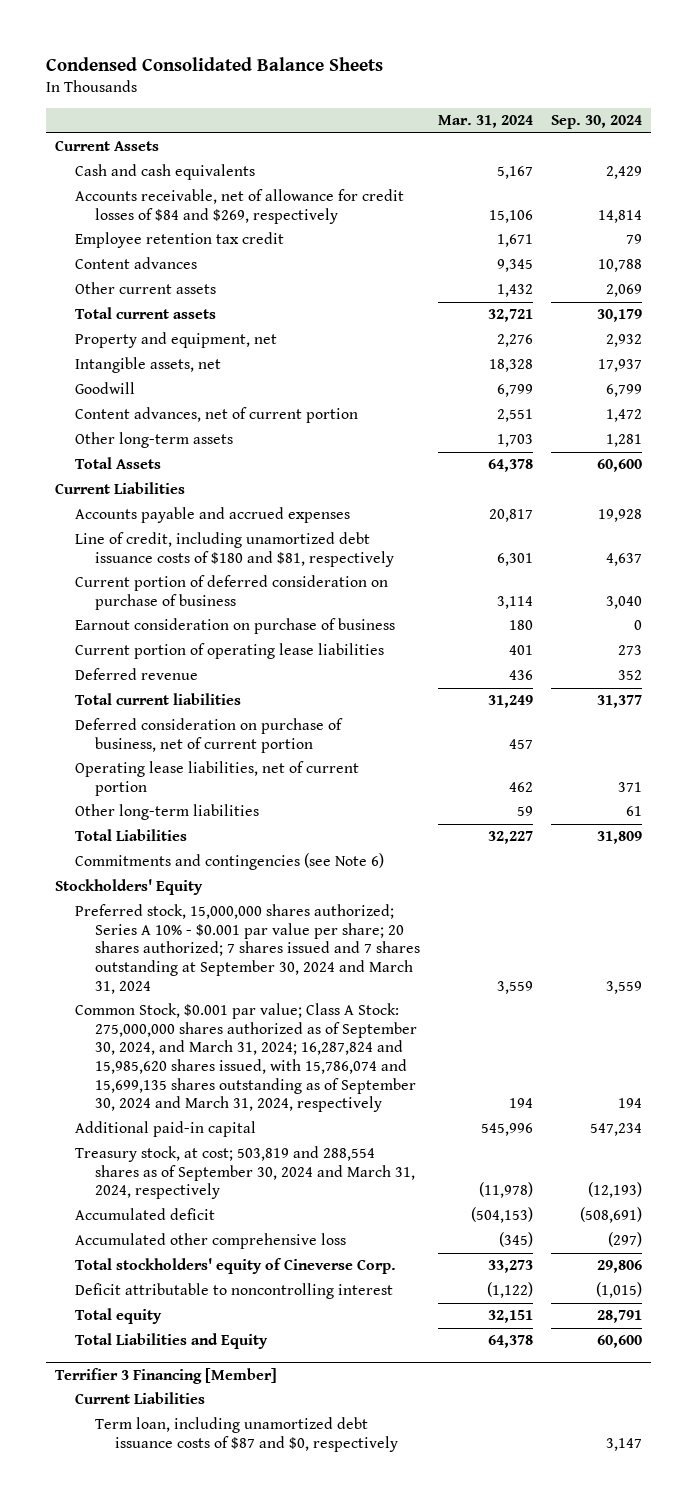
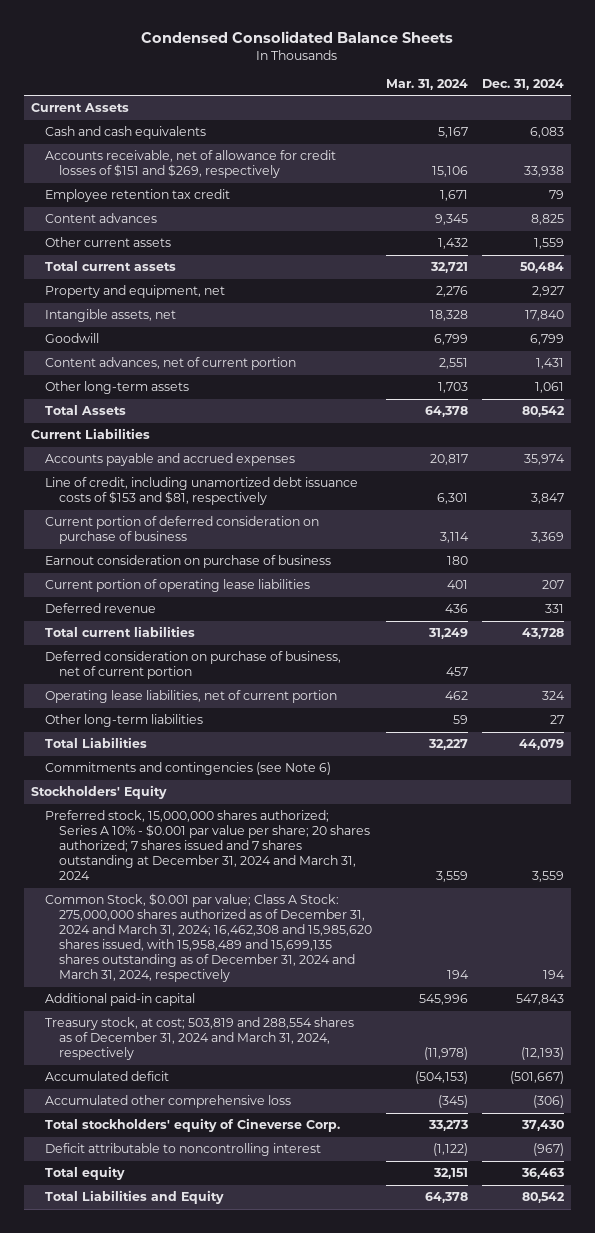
- | Mar. 31, 2024 | Sep. 30, 2024
+ | Mar. 31, 2024 | Dec. 31, 2024
- Accounts receivable, net of allowance for credit losses of $84 and $269, respectively | 15,106 | 14,814
+ Accounts receivable, net of allowance for credit losses of $151 and $269, respectively | 15,106 | 33,938
- Line of credit, including unamortized debt issuance costs of $180 and $81, respectively | 6,301 | 4,637
+ Line of credit, including unamortized debt issuance costs of $153 and $81, respectively | 6,301 | 3,847
- Preferred stock, 15,000,000 shares authorized; Series A 10% - $0.001 par value per share; 20 shares authorized; 7 shares issued and 7 shares outstanding at September 30, 2024 and March 31, 2024 | 3,559 | 3,559
- Common Stock, $0.001 par value; Class A Stock: 275,000,000 shares authorized as of September 30, 2024, and March 31, 2024; 16,287,824 and 15,985,620 shares issued, with 15,786,074 and 15,699,135 shares outstanding as of September 30, 2024 and March 31, 2024, respectively | 194 | 194
+ Preferred stock, 15,000,000 shares authorized; Series A 10% - $0.001 par value per share; 20 shares authorized; 7 shares issued and 7 shares outstanding at December 31, 2024 and March 31, 2024 | 3,559 | 3,559
+ Common Stock, $0.001 par value; Class A Stock: 275,000,000 shares authorized as of December 31, 2024 and March 31, 2024; 16,462,308 and 15,985,620 shares issued, with 15,958,489 and 15,699,135 shares outstanding as of December 31, 2024 and March 31, 2024, respectively | 194 | 194
- Treasury stock, at cost; 503,819 and 288,554 shares as of September 30, 2024 and March 31, 2024, respectively | (11,978) | (12,193)
+ Treasury stock, at cost; 503,819 and 288,554 shares as of December 31, 2024 and March 31, 2024, respectively | (11,978) | (12,193)
- Terrifier 3 Financing [Member]
- Current Liabilities
- Term loan, including unamortized debt issuance costs of $87 and $0, respectively | | 3,147

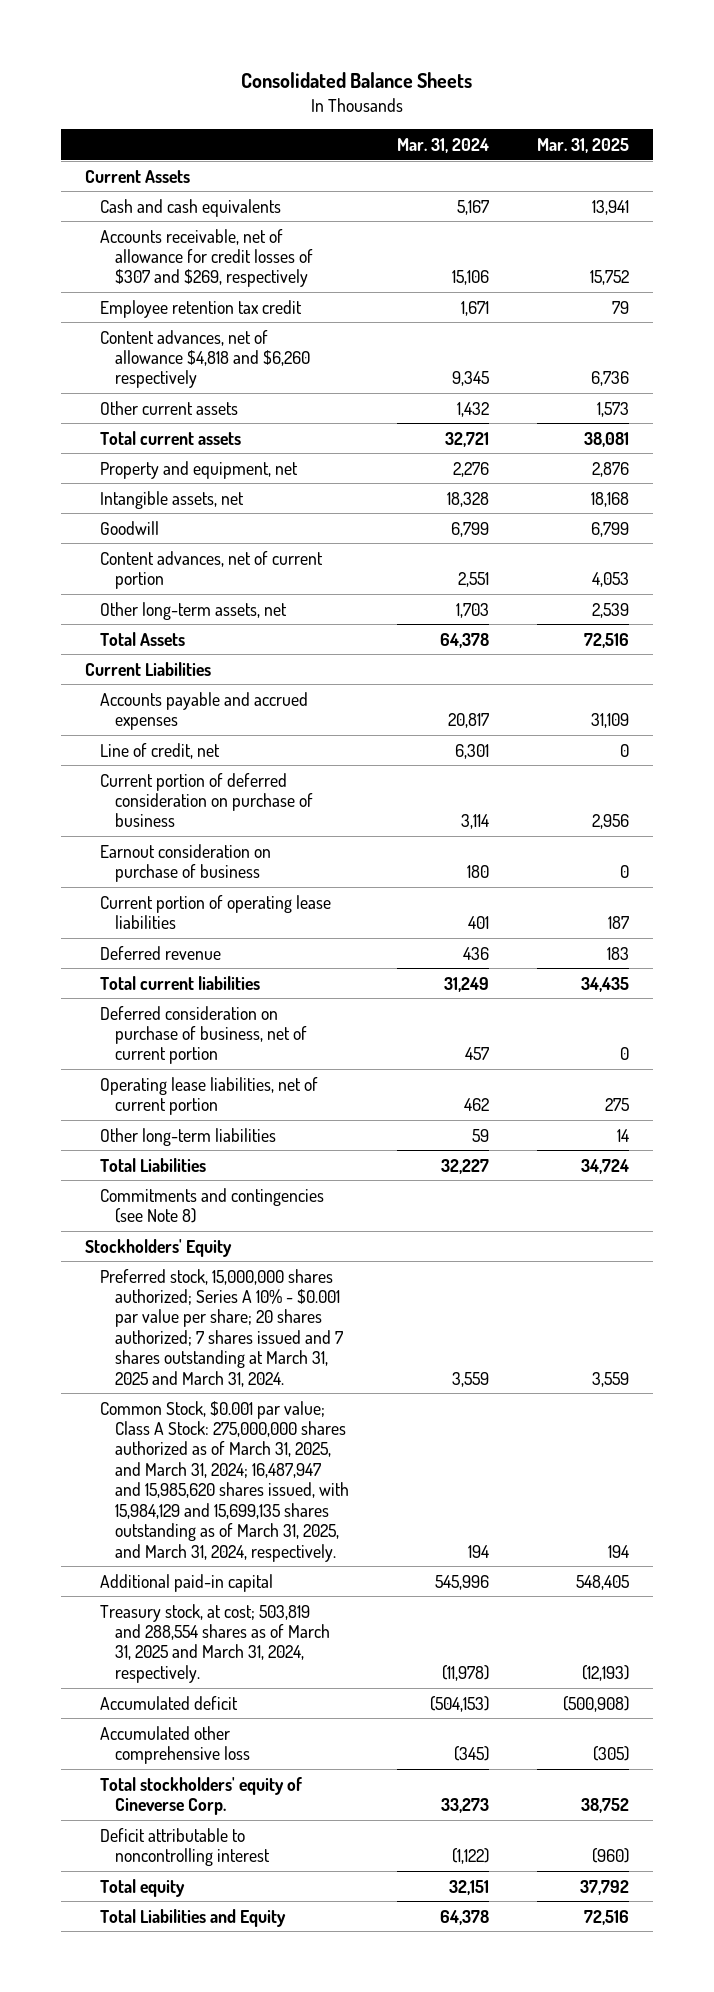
- Condensed Consolidated Balance Sheets
+ Consolidated Balance Sheets
- | Mar. 31, 2024 | Dec. 31, 2024
+ | Mar. 31, 2024 | Mar. 31, 2025
- Accounts receivable, net of allowance for credit losses of $151 and $269, respectively | 15,106 | 33,938
+ Accounts receivable, net of allowance for credit losses of $307 and $269, respectively | 15,106 | 15,752
- Content advances | 9,345 | 8,825
+ Content advances, net of allowance $4,818 and $6,260 respectively | 9,345 | 6,736
- Other long-term assets | 1,703 | 1,061
+ Other long-term assets, net | 1,703 | 2,539
- Line of credit, including unamortized debt issuance costs of $153 and $81, respectively | 6,301 | 3,847
+ Line of credit, net | 6,301 | 0
- Commitments and contingencies (see Note 6)
+ Commitments and contingencies (see Note 8)
- Preferred stock, 15,000,000 shares authorized; Series A 10% - $0.001 par value per share; 20 shares authorized; 7 shares issued and 7 shares outstanding at December 31, 2024 and March 31, 2024 | 3,559 | 3,559
- Common Stock, $0.001 par value; Class A Stock: 275,000,000 shares authorized as of December 31, 2024 and March 31, 2024; 16,462,308 and 15,985,620 shares issued, with 15,958,489 and 15,699,135 shares outstanding as of December 31, 2024 and March 31, 2024, respectively | 194 | 194
+ Preferred stock, 15,000,000 shares authorized; Series A 10% - $0.001 par value per share; 20 shares authorized; 7 shares issued and 7 shares outstanding at March 31, 2025 and March 31, 2024. | 3,559 | 3,559
+ Common Stock, $0.001 par value; Class A Stock: 275,000,000 shares authorized as of March 31, 2025, and March 31, 2024; 16,487,947 and 15,985,620 shares issued, with 15,984,129 and 15,699,135 shares outstanding as of March 31, 2025, and March 31, 2024, respectively. | 194 | 194
- Treasury stock, at cost; 503,819 and 288,554 shares as of December 31, 2024 and March 31, 2024, respectively | (11,978) | (12,193)
+ Treasury stock, at cost; 503,819 and 288,554 shares as of March 31, 2025 and March 31, 2024, respectively. | (11,978) | (12,193)

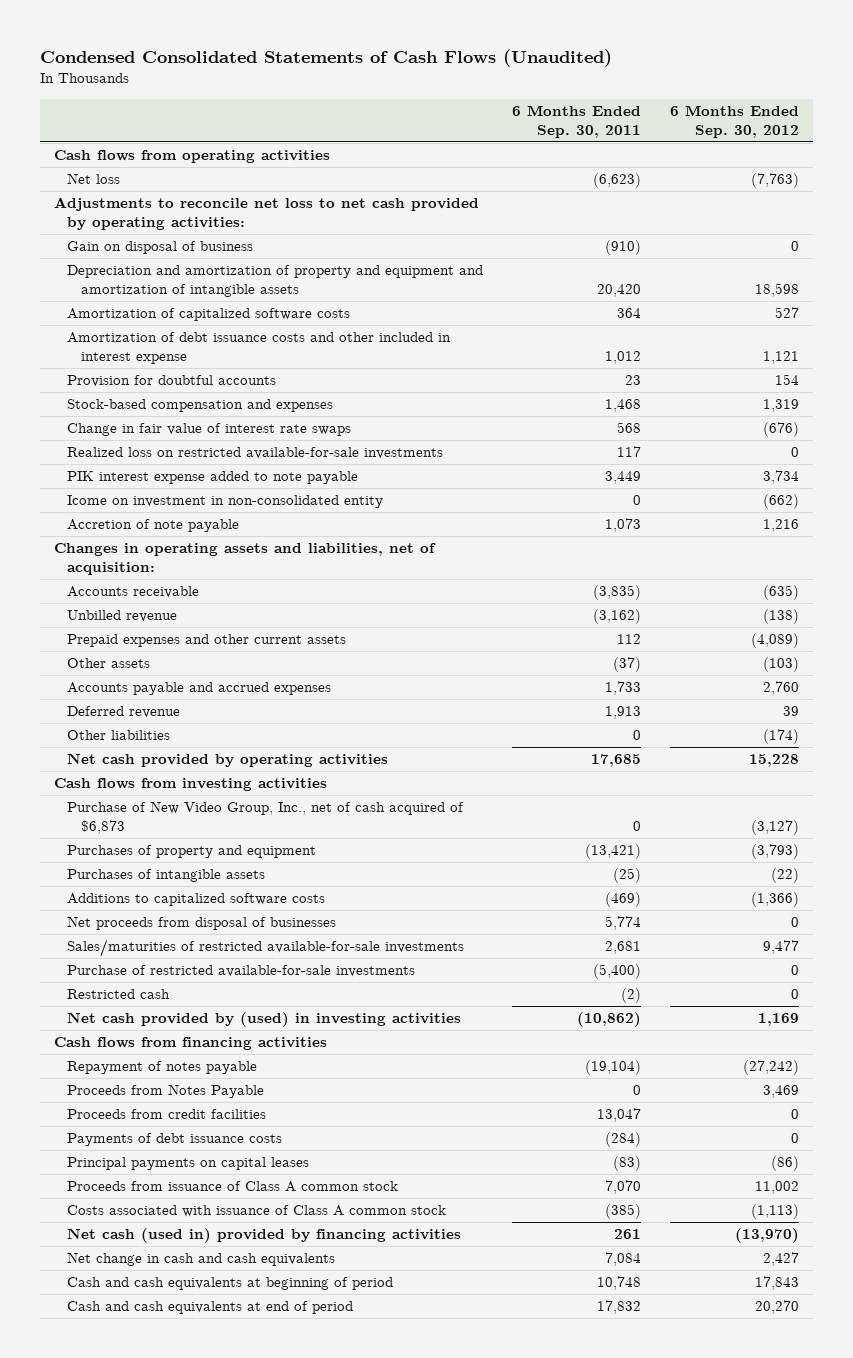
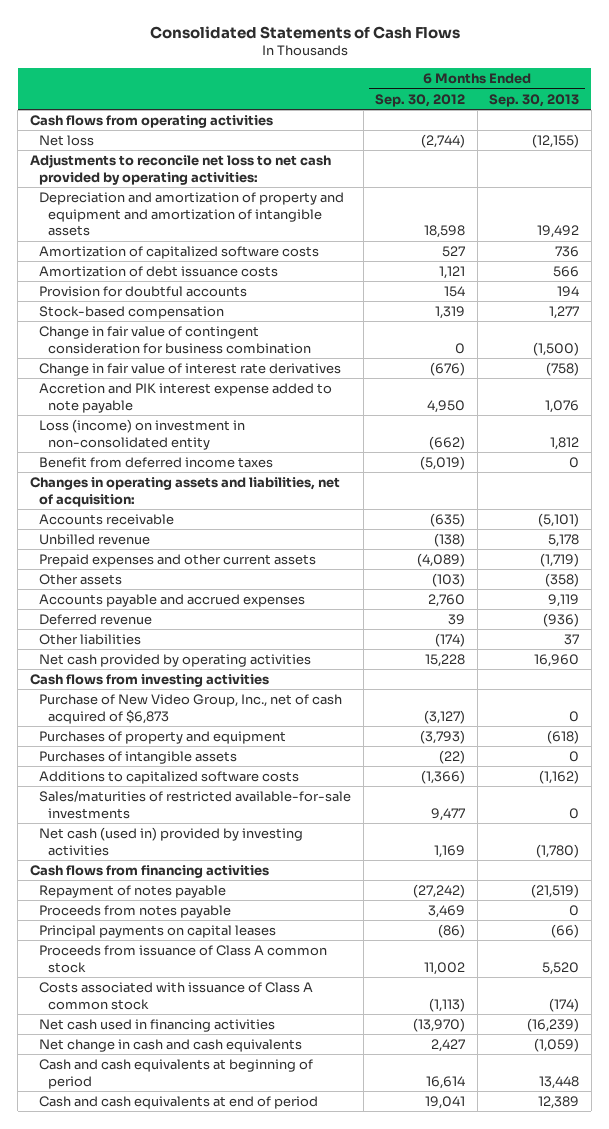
- Condensed Consolidated Statements of Cash Flows (Unaudited)
+ Consolidated Statements of Cash Flows
- | 6 Months Ended Sep. 30, 2011 | 6 Months Ended Sep. 30, 2012
+ | 6 Months Ended Sep. 30, 2012 | 6 Months Ended Sep. 30, 2013
- Net loss | (6,623) | (7,763)
+ Net loss | (2,744) | (12,155)
- Gain on disposal of business | (910) | 0
- Amortization of debt issuance costs and other included in interest expense | 1,012 | 1,121
+ Amortization of debt issuance costs | 1,121 | 566
- Stock-based compensation and expenses | 1,468 | 1,319
- Change in fair value of interest rate swaps | 568 | (676)
- Realized loss on restricted available-for-sale investments | 117 | 0
- PIK interest expense added to note payable | 3,449 | 3,734
- Icome on investment in non-consolidated entity | 0 | (662)
- Accretion of note payable | 1,073 | 1,216
+ Stock-based compensation | 1,319 | 1,277
+ Change in fair value of contingent consideration for business combination | 0 | (1,500)
+ Change in fair value of interest rate derivatives | (676) | (758)
+ Accretion and PIK interest expense added to note payable | 4,950 | 1,076
+ Loss (income) on investment in non-consolidated entity | (662) | 1,812
+ Benefit from deferred income taxes | (5,019) | 0
- Net proceeds from disposal of businesses | 5,774 | 0
- Purchase of restricted available-for-sale investments | (5,400) | 0
- Restricted cash | (2) | 0
- Net cash provided by (used) in investing activities | (10,862) | 1,169
+ Net cash (used in) provided by investing activities | 1,169 | (1,780)
- Proceeds from Notes Payable | 0 | 3,469
- Proceeds from credit facilities | 13,047 | 0
- Payments of debt issuance costs | (284) | 0
+ Proceeds from notes payable | 3,469 | 0
- Net cash (used in) provided by financing activities | 261 | (13,970)
+ Net cash used in financing activities | (13,970) | (16,239)
- Cash and cash equivalents at beginning of period | 10,748 | 17,843
- Cash and cash equivalents at end of period | 17,832 | 20,270
+ Cash and cash equivalents at beginning of period | 16,614 | 13,448
+ Cash and cash equivalents at end of period | 19,041 | 12,389

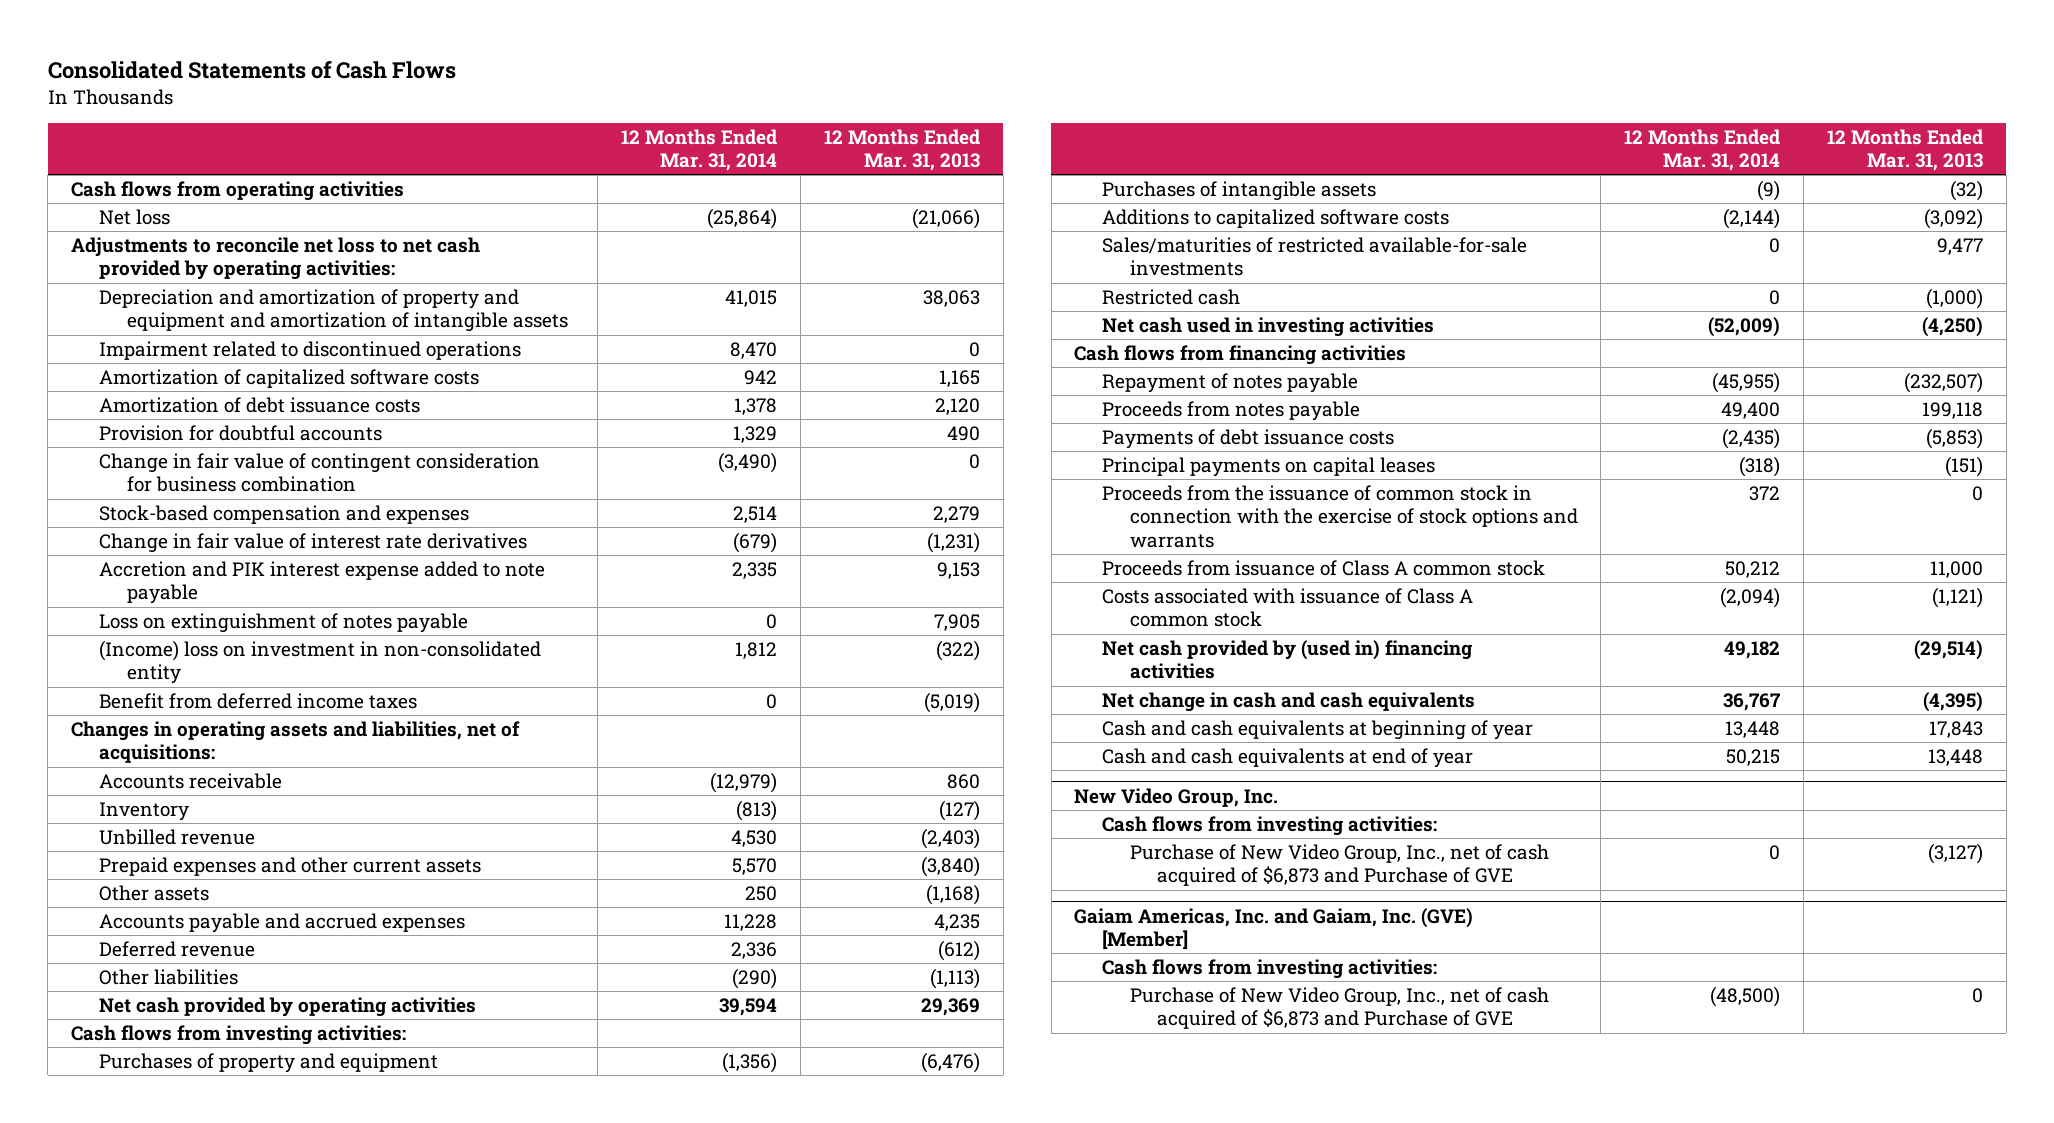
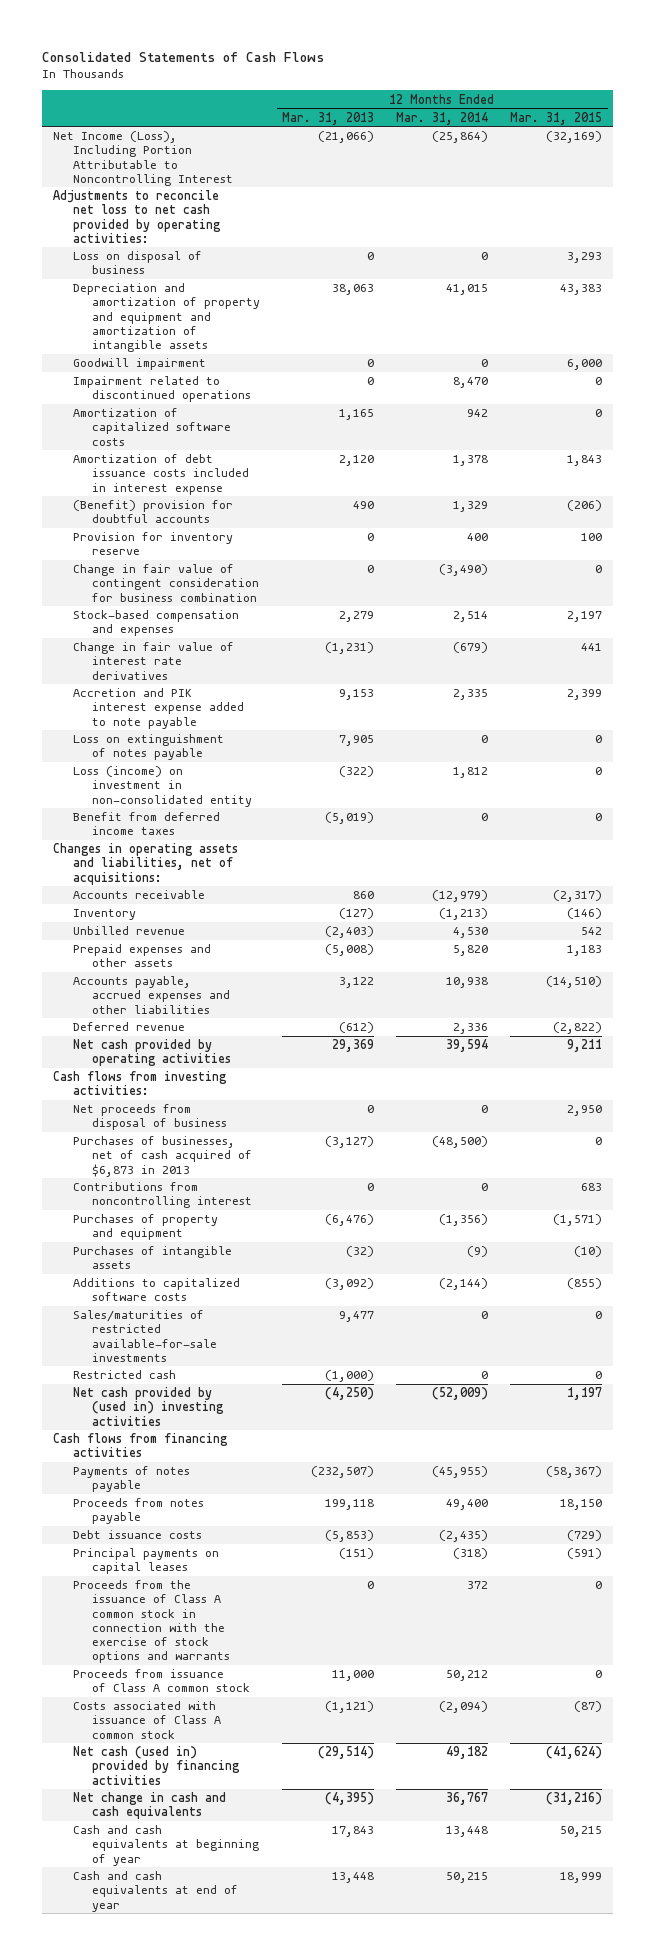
- | 12 Months Ended Mar. 31, 2014 | 12 Months Ended Mar. 31, 2013
+ | 12 Months Ended Mar. 31, 2013 | 12 Months Ended Mar. 31, 2014 | 12 Months Ended Mar. 31, 2015
- Cash flows from operating activities
- Net loss | (25,864) | (21,066)
+ Net Income (Loss), Including Portion Attributable to Noncontrolling Interest | (21,066) | (25,864) | (32,169)
+ Loss on disposal of business | 0 | 0 | 3,293
+ Goodwill impairment | 0 | 0 | 6,000
- Amortization of debt issuance costs | 1,378 | 2,120
- Provision for doubtful accounts | 1,329 | 490
+ Amortization of debt issuance costs included in interest expense | 2,120 | 1,378 | 1,843
+ (Benefit) provision for doubtful accounts | 490 | 1,329 | (206)
+ Provision for inventory reserve | 0 | 400 | 100
- (Income) loss on investment in non-consolidated entity | 1,812 | (322)
+ Loss (income) on investment in non-consolidated entity | (322) | 1,812 | 0
- Inventory | (813) | (127)
+ Inventory | (127) | (1,213) | (146)
- Prepaid expenses and other current assets | 5,570 | (3,840)
- Other assets | 250 | (1,168)
- Accounts payable and accrued expenses | 11,228 | 4,235
+ Prepaid expenses and other assets | (5,008) | 5,820 | 1,183
+ Accounts payable, accrued expenses and other liabilities | 3,122 | 10,938 | (14,510)
- Other liabilities | (290) | (1,113)
+ Net proceeds from disposal of business | 0 | 0 | 2,950
+ Purchases of businesses, net of cash acquired of $6,873 in 2013 | (3,127) | (48,500) | 0
+ Contributions from noncontrolling interest | 0 | 0 | 683
- Net cash used in investing activities | (52,009) | (4,250)
+ Net cash provided by (used in) investing activities | (4,250) | (52,009) | 1,197
- Repayment of notes payable | (45,955) | (232,507)
+ Payments of notes payable | (232,507) | (45,955) | (58,367)
- Payments of debt issuance costs | (2,435) | (5,853)
+ Debt issuance costs | (5,853) | (2,435) | (729)
- Proceeds from the issuance of common stock in connection with the exercise of stock options and warrants | 372 | 0
+ Proceeds from the issuance of Class A common stock in connection with the exercise of stock options and warrants | 0 | 372 | 0
- Net cash provided by (used in) financing activities | 49,182 | (29,514)
+ Net cash (used in) provided by financing activities | (29,514) | 49,182 | (41,624)
- New Video Group, Inc.
- Cash flows from investing activities:
- Purchase of New Video Group, Inc., net of cash acquired of $6,873 and Purchase of GVE | 0 | (3,127)
- Gaiam Americas, Inc. and Gaiam, Inc. (GVE) [Member]
- Cash flows from investing activities:
- Purchase of New Video Group, Inc., net of cash acquired of $6,873 and Purchase of GVE | (48,500) | 0

